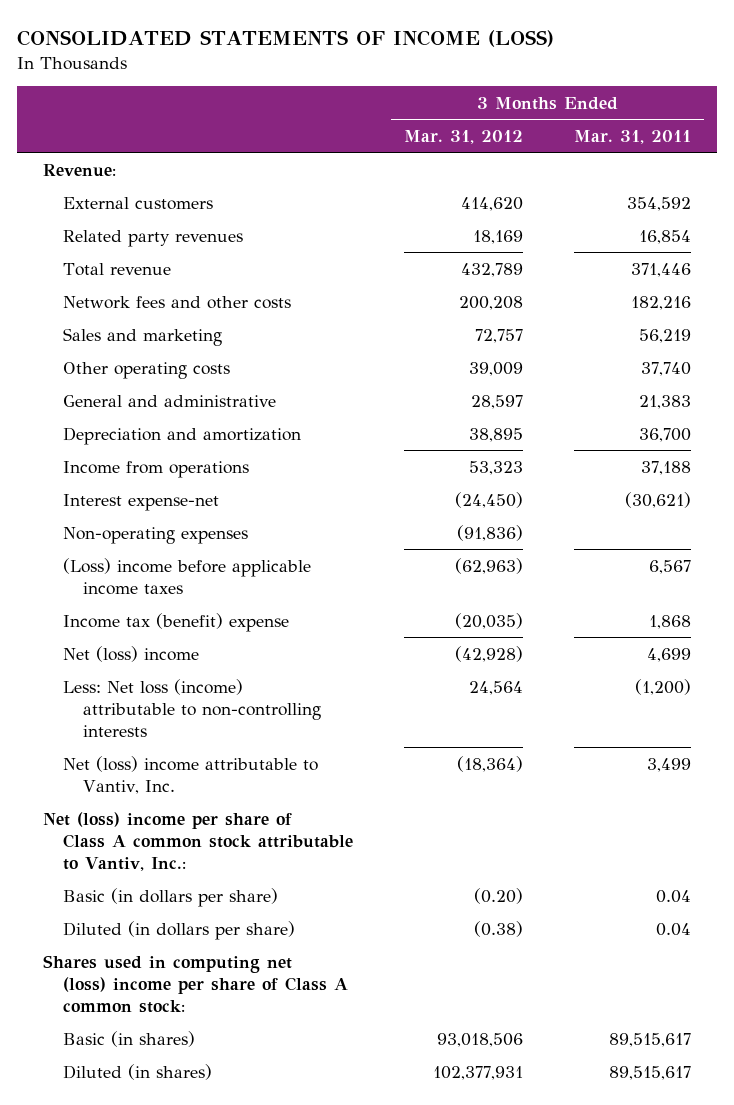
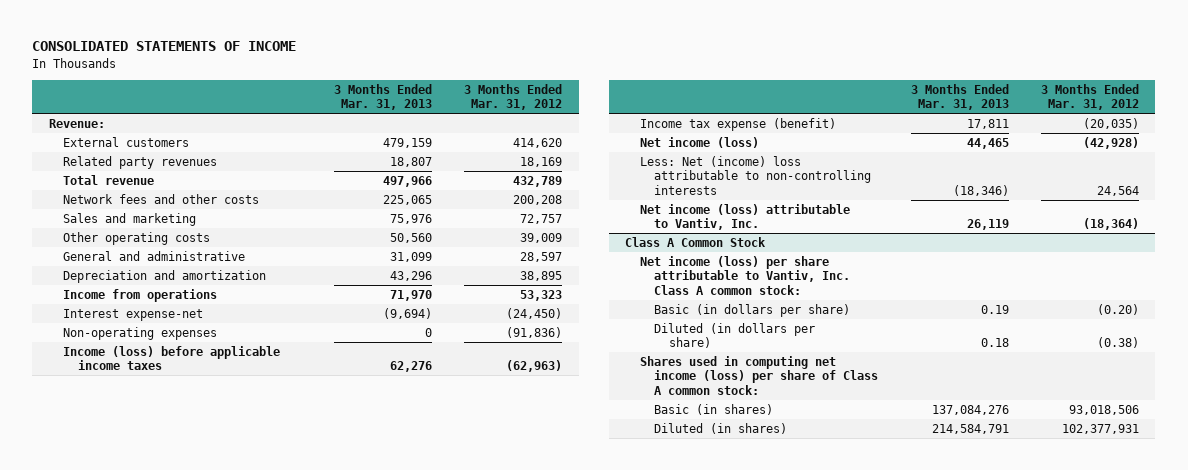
- CONSOLIDATED STATEMENTS OF INCOME (LOSS)
+ CONSOLIDATED STATEMENTS OF INCOME
- | 3 Months Ended Mar. 31, 2012 | 3 Months Ended Mar. 31, 2011
+ | 3 Months Ended Mar. 31, 2013 | 3 Months Ended Mar. 31, 2012
- (Loss) income before applicable income taxes | (62,963) | 6,567
- Income tax (benefit) expense | (20,035) | 1,868
- Net (loss) income | (42,928) | 4,699
- Less: Net loss (income) attributable to non-controlling interests | 24,564 | (1,200)
- Net (loss) income attributable to Vantiv, Inc. | (18,364) | 3,499
- Net (loss) income per share of Class A common stock attributable to Vantiv, Inc.:
+ Income (loss) before applicable income taxes | 62,276 | (62,963)
+ Income tax expense (benefit) | 17,811 | (20,035)
+ Net income (loss) | 44,465 | (42,928)
+ Less: Net (income) loss attributable to non-controlling interests | (18,346) | 24,564
+ Net income (loss) attributable to Vantiv, Inc. | 26,119 | (18,364)
+ Class A Common Stock
+ Net income (loss) per share attributable to Vantiv, Inc. Class A common stock:
- Shares used in computing net (loss) income per share of Class A common stock:
+ Shares used in computing net income (loss) per share of Class A common stock:

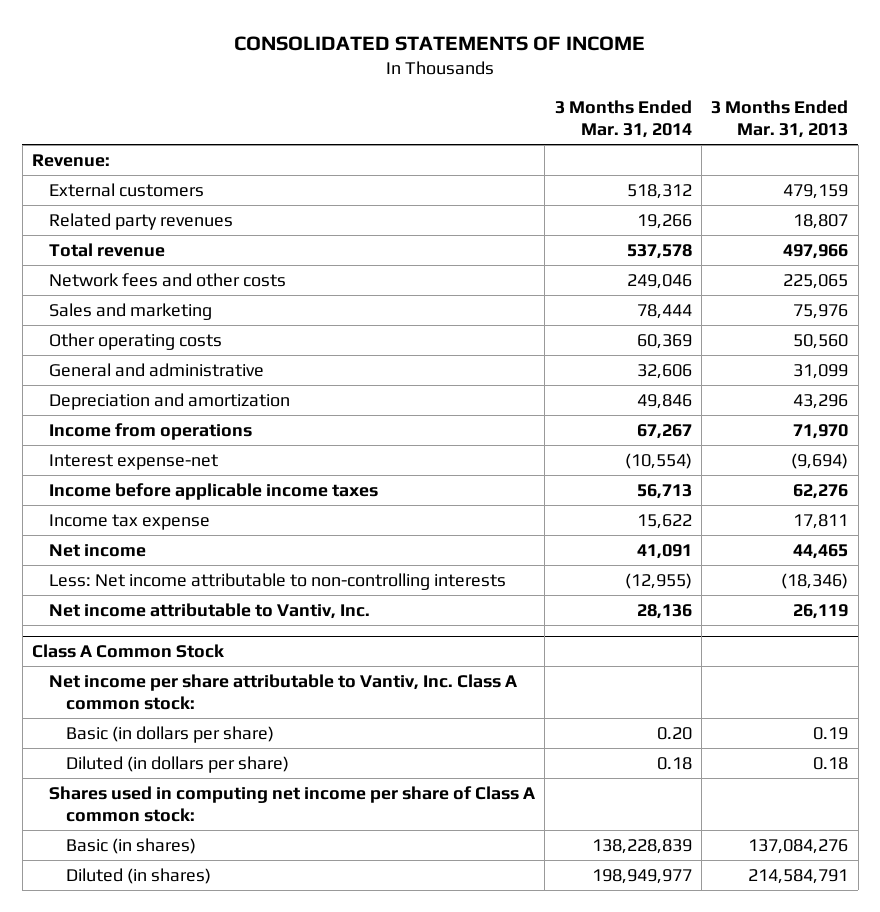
- | 3 Months Ended Mar. 31, 2013 | 3 Months Ended Mar. 31, 2012
+ | 3 Months Ended Mar. 31, 2014 | 3 Months Ended Mar. 31, 2013
- Non-operating expenses | 0 | (91,836)
- Income (loss) before applicable income taxes | 62,276 | (62,963)
- Income tax expense (benefit) | 17,811 | (20,035)
- Net income (loss) | 44,465 | (42,928)
- Less: Net (income) loss attributable to non-controlling interests | (18,346) | 24,564
- Net income (loss) attributable to Vantiv, Inc. | 26,119 | (18,364)
+ Income before applicable income taxes | 56,713 | 62,276
+ Income tax expense | 15,622 | 17,811
+ Net income | 41,091 | 44,465
+ Less: Net income attributable to non-controlling interests | (12,955) | (18,346)
+ Net income attributable to Vantiv, Inc. | 28,136 | 26,119
@ Class A Common Stock
- Net income (loss) per share attributable to Vantiv, Inc. Class A common stock:
+ Net income per share attributable to Vantiv, Inc. Class A common stock:
- Shares used in computing net income (loss) per share of Class A common stock:
+ Shares used in computing net income per share of Class A common stock:

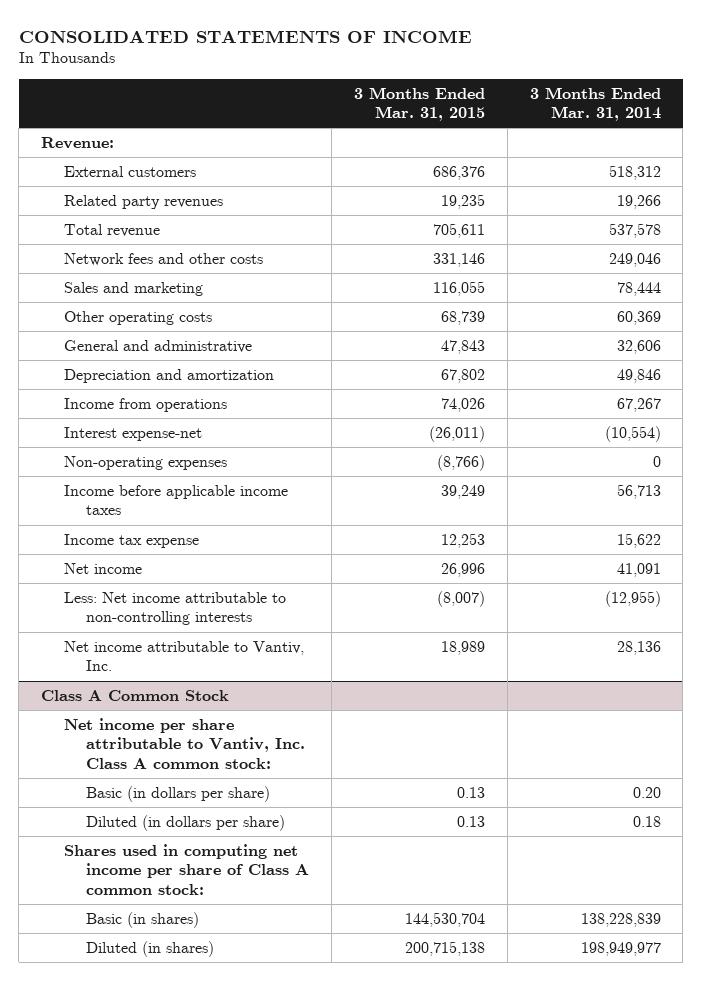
- | 3 Months Ended Mar. 31, 2014 | 3 Months Ended Mar. 31, 2013
+ | 3 Months Ended Mar. 31, 2015 | 3 Months Ended Mar. 31, 2014
+ Non-operating expenses | (8,766) | 0

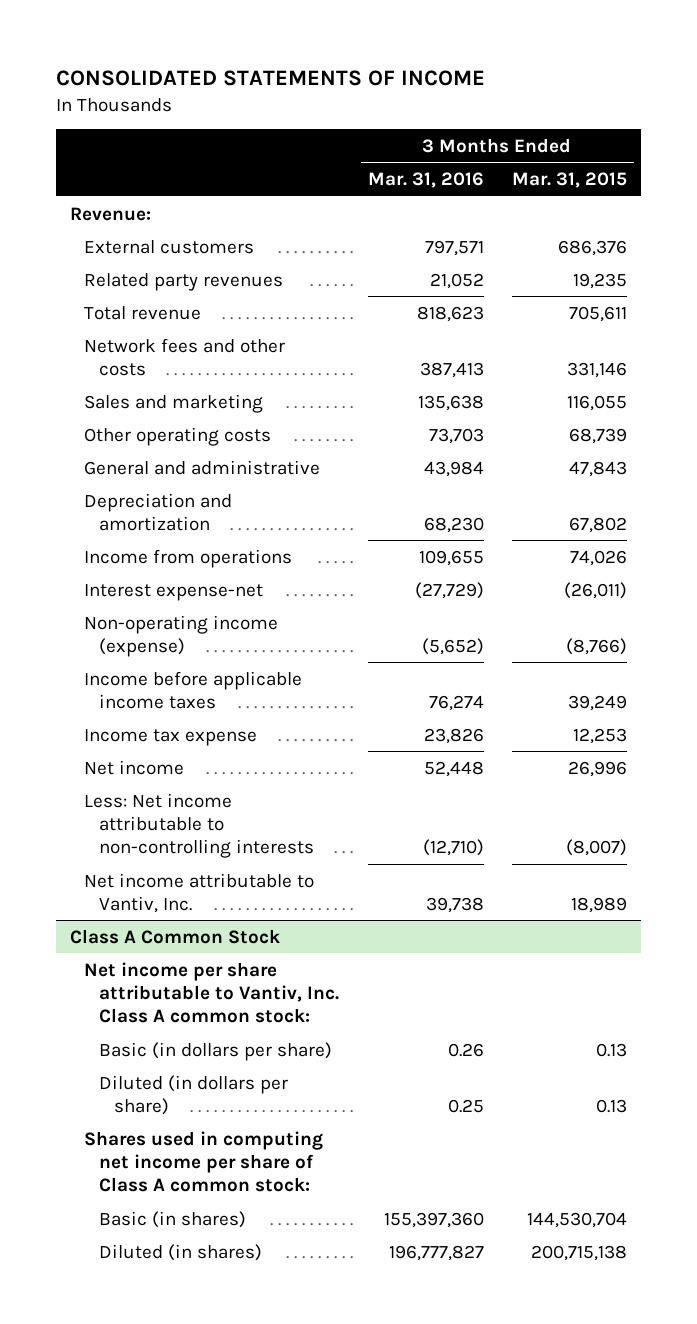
- | 3 Months Ended Mar. 31, 2015 | 3 Months Ended Mar. 31, 2014
+ | 3 Months Ended Mar. 31, 2016 | 3 Months Ended Mar. 31, 2015
- Non-operating expenses | (8,766) | 0
+ Non-operating income (expense) | (5,652) | (8,766)

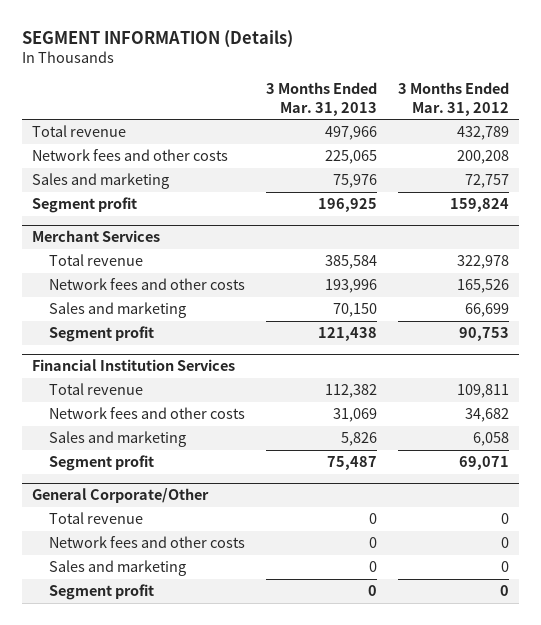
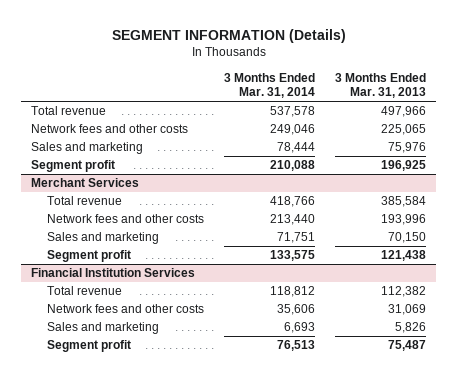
- | 3 Months Ended Mar. 31, 2013 | 3 Months Ended Mar. 31, 2012
+ | 3 Months Ended Mar. 31, 2014 | 3 Months Ended Mar. 31, 2013
- General Corporate/Other
- Total revenue | 0 | 0
- Network fees and other costs | 0 | 0
- Sales and marketing | 0 | 0
- Segment profit | 0 | 0

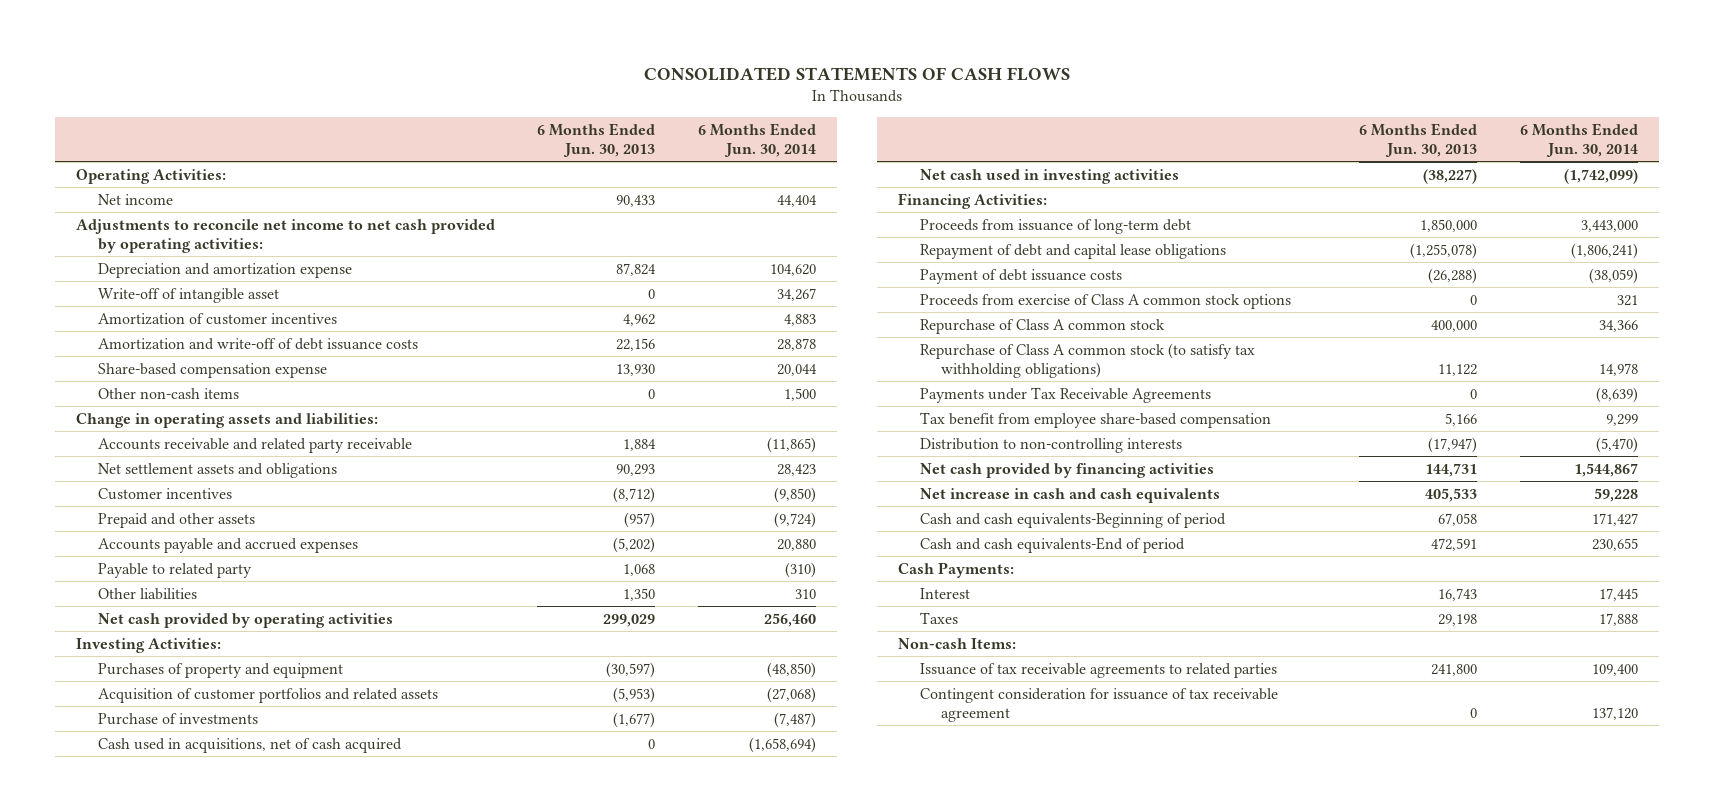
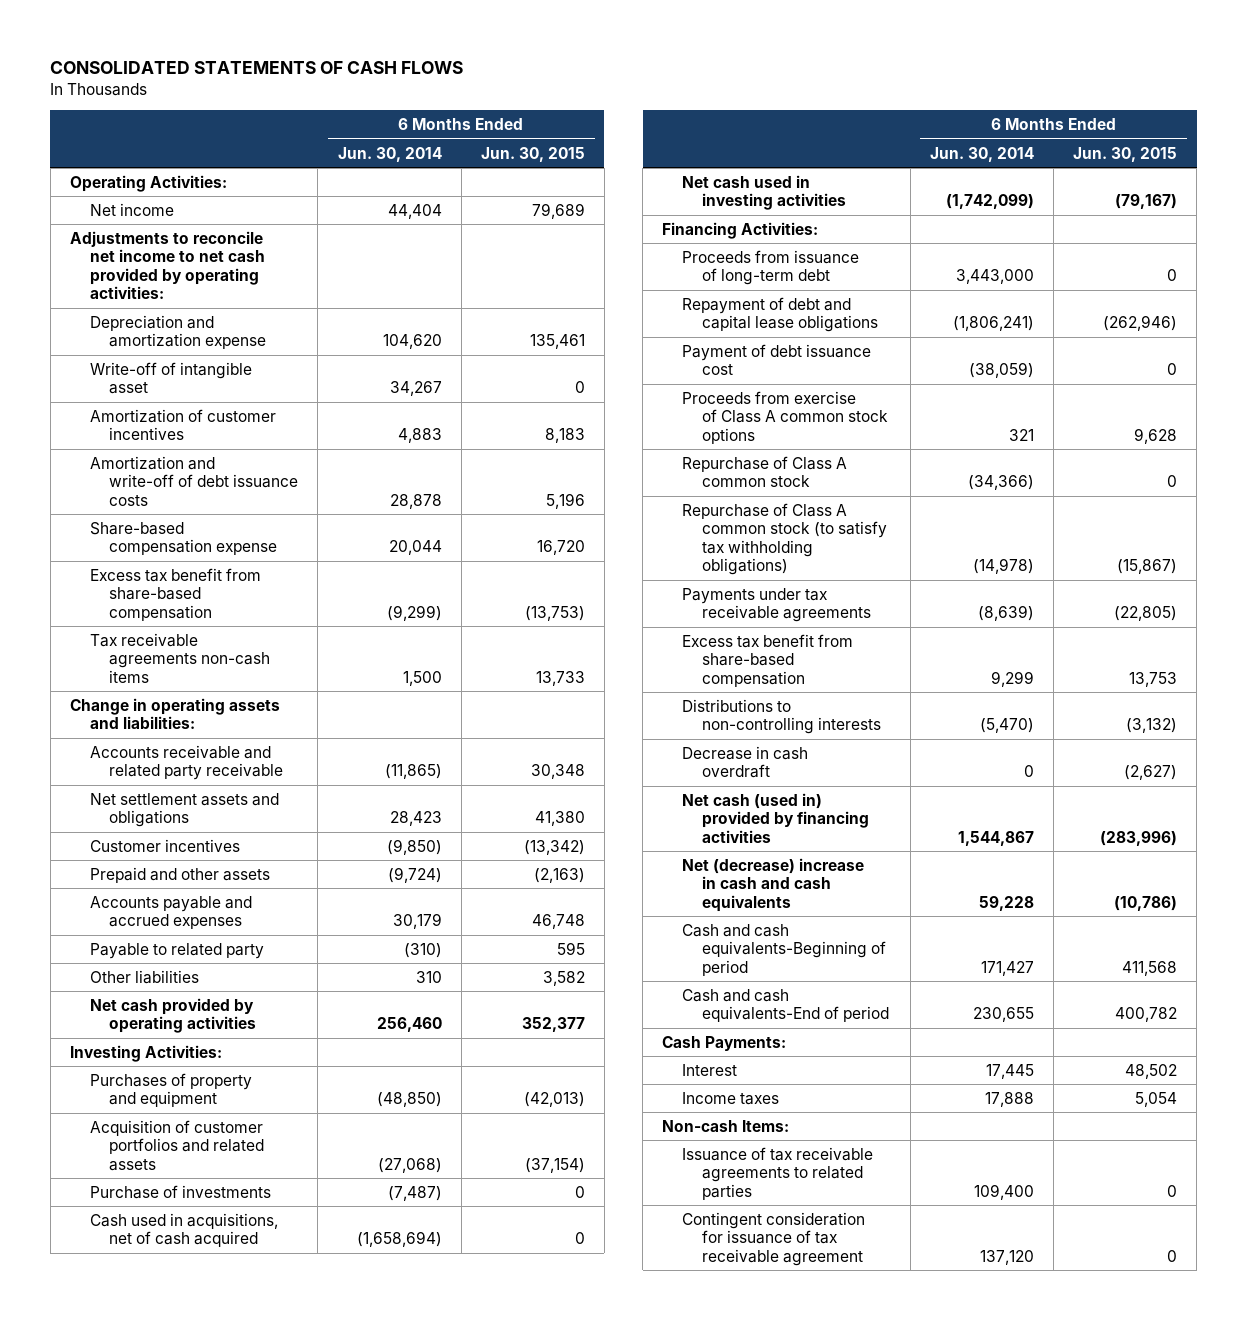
- | 6 Months Ended Jun. 30, 2013 | 6 Months Ended Jun. 30, 2014
+ | 6 Months Ended Jun. 30, 2014 | 6 Months Ended Jun. 30, 2015
- Other non-cash items | 0 | 1,500
+ Excess tax benefit from share-based compensation | (9,299) | (13,753)
+ Tax receivable agreements non-cash items | 1,500 | 13,733
- Accounts payable and accrued expenses | (5,202) | 20,880
+ Accounts payable and accrued expenses | 30,179 | 46,748
- Payment of debt issuance costs | (26,288) | (38,059)
+ Payment of debt issuance cost | (38,059) | 0
- Repurchase of Class A common stock | 400,000 | 34,366
- Repurchase of Class A common stock (to satisfy tax withholding obligations) | 11,122 | 14,978
- Payments under Tax Receivable Agreements | 0 | (8,639)
- Tax benefit from employee share-based compensation | 5,166 | 9,299
- Distribution to non-controlling interests | (17,947) | (5,470)
- Net cash provided by financing activities | 144,731 | 1,544,867
- Net increase in cash and cash equivalents | 405,533 | 59,228
+ Repurchase of Class A common stock | (34,366) | 0
+ Repurchase of Class A common stock (to satisfy tax withholding obligations) | (14,978) | (15,867)
+ Payments under tax receivable agreements | (8,639) | (22,805)
+ Excess tax benefit from share-based compensation | 9,299 | 13,753
+ Distributions to non-controlling interests | (5,470) | (3,132)
+ Decrease in cash overdraft | 0 | (2,627)
+ Net cash (used in) provided by financing activities | 1,544,867 | (283,996)
+ Net (decrease) increase in cash and cash equivalents | 59,228 | (10,786)
- Taxes | 29,198 | 17,888
+ Income taxes | 17,888 | 5,054

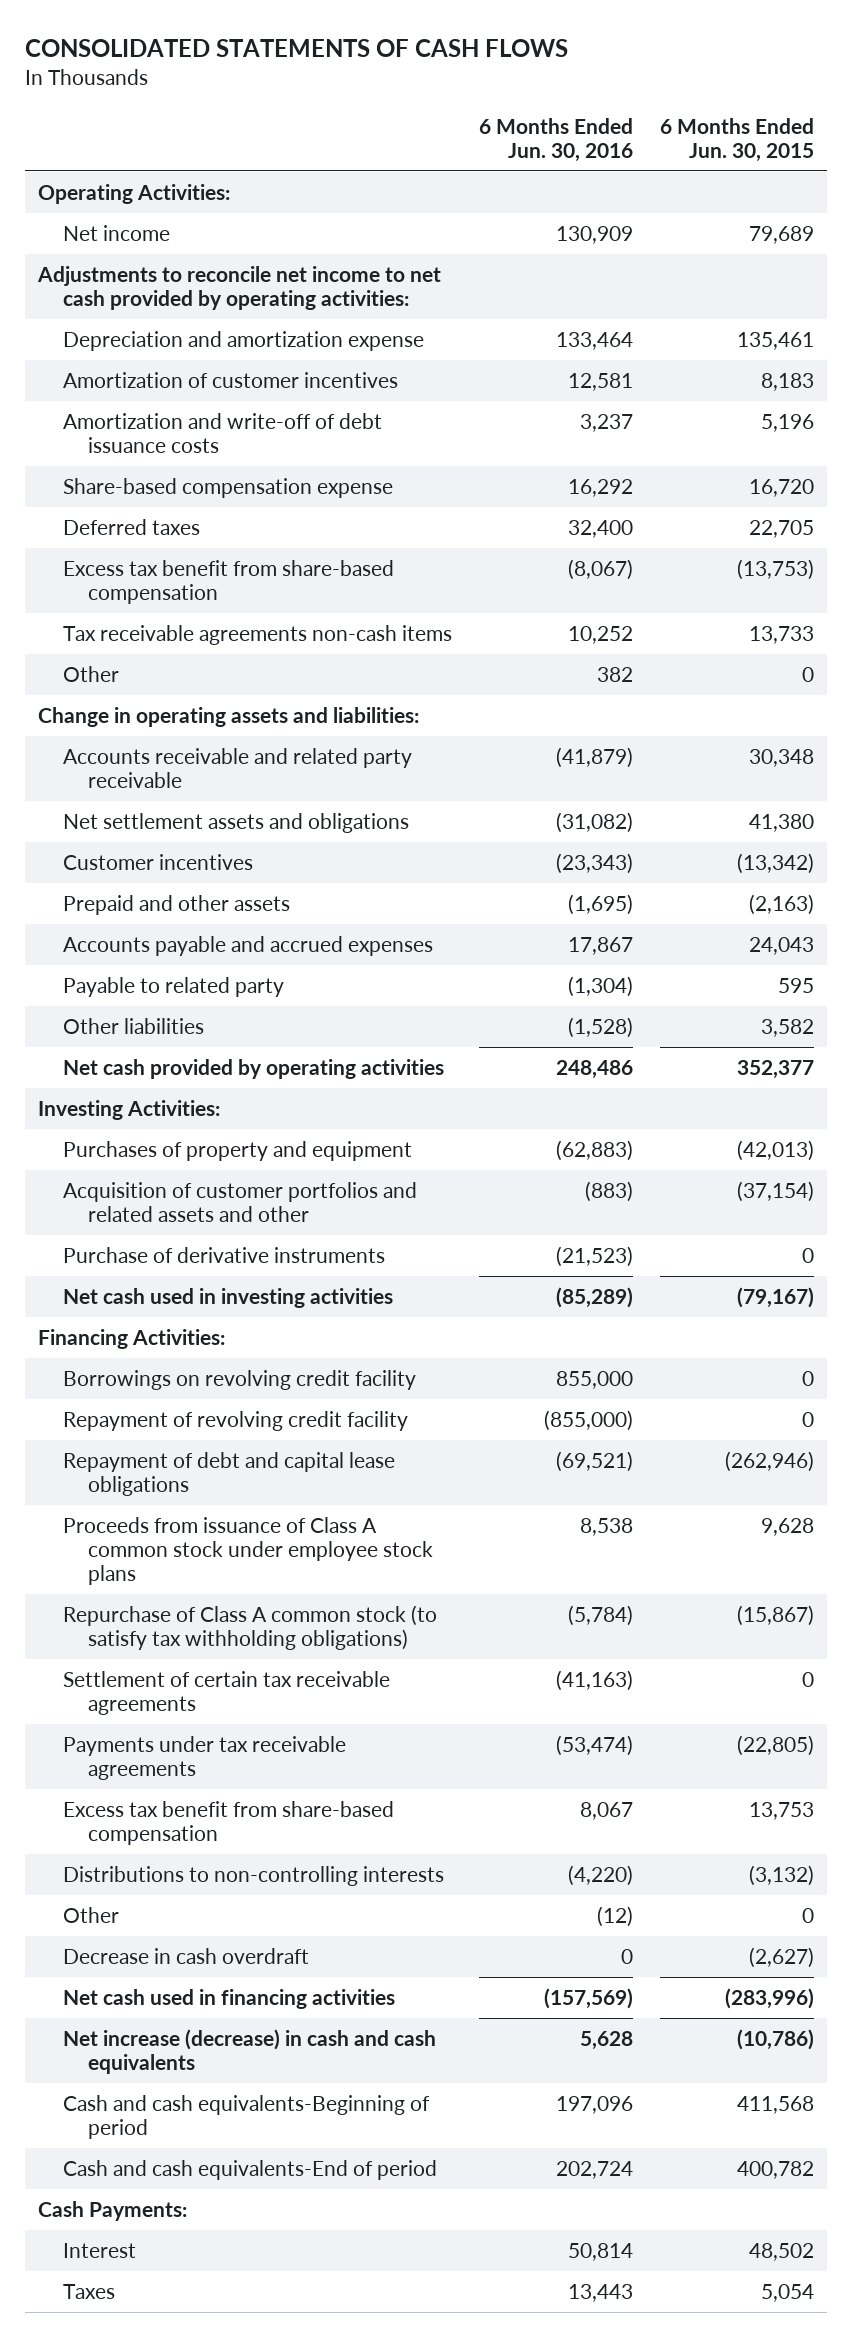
- | 6 Months Ended Jun. 30, 2014 | 6 Months Ended Jun. 30, 2015
+ | 6 Months Ended Jun. 30, 2016 | 6 Months Ended Jun. 30, 2015
- Write-off of intangible asset | 34,267 | 0
+ Deferred taxes | 32,400 | 22,705
+ Other | 382 | 0
- Accounts payable and accrued expenses | 30,179 | 46,748
+ Accounts payable and accrued expenses | 17,867 | 24,043
- Acquisition of customer portfolios and related assets | (27,068) | (37,154)
- Purchase of investments | (7,487) | 0
- Cash used in acquisitions, net of cash acquired | (1,658,694) | 0
+ Acquisition of customer portfolios and related assets and other | (883) | (37,154)
+ Purchase of derivative instruments | (21,523) | 0
- Proceeds from issuance of long-term debt | 3,443,000 | 0
+ Borrowings on revolving credit facility | 855,000 | 0
+ Repayment of revolving credit facility | (855,000) | 0
- Payment of debt issuance cost | (38,059) | 0
- Proceeds from exercise of Class A common stock options | 321 | 9,628
- Repurchase of Class A common stock | (34,366) | 0
+ Proceeds from issuance of Class A common stock under employee stock plans | 8,538 | 9,628
+ Settlement of certain tax receivable agreements | (41,163) | 0
+ Other | (12) | 0
- Net cash (used in) provided by financing activities | 1,544,867 | (283,996)
- Net (decrease) increase in cash and cash equivalents | 59,228 | (10,786)
+ Net cash used in financing activities | (157,569) | (283,996)
+ Net increase (decrease) in cash and cash equivalents | 5,628 | (10,786)
- Income taxes | 17,888 | 5,054
- Non-cash Items:
- Issuance of tax receivable agreements to related parties | 109,400 | 0
- Contingent consideration for issuance of tax receivable agreement | 137,120 | 0
+ Taxes | 13,443 | 5,054

